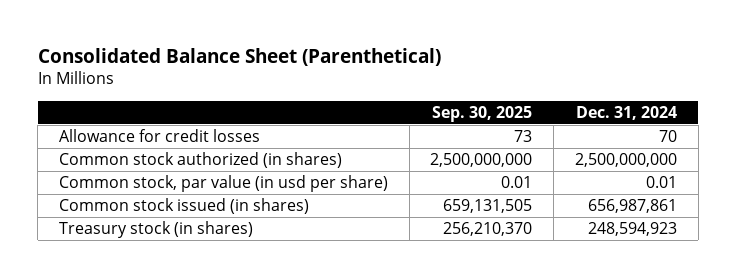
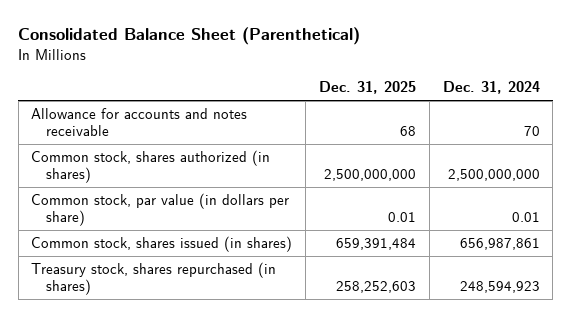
- | Sep. 30, 2025 | Dec. 31, 2024
+ | Dec. 31, 2025 | Dec. 31, 2024
- Allowance for credit losses | 73 | 70
- Common stock authorized (in shares) | 2,500,000,000 | 2,500,000,000
- Common stock, par value (in usd per share) | 0.01 | 0.01
- Common stock issued (in shares) | 659,131,505 | 656,987,861
- Treasury stock (in shares) | 256,210,370 | 248,594,923
+ Allowance for accounts and notes receivable | 68 | 70
+ Common stock, shares authorized (in shares) | 2,500,000,000 | 2,500,000,000
+ Common stock, par value (in dollars per share) | 0.01 | 0.01
+ Common stock, shares issued (in shares) | 659,391,484 | 656,987,861
+ Treasury stock, shares repurchased (in shares) | 258,252,603 | 248,594,923

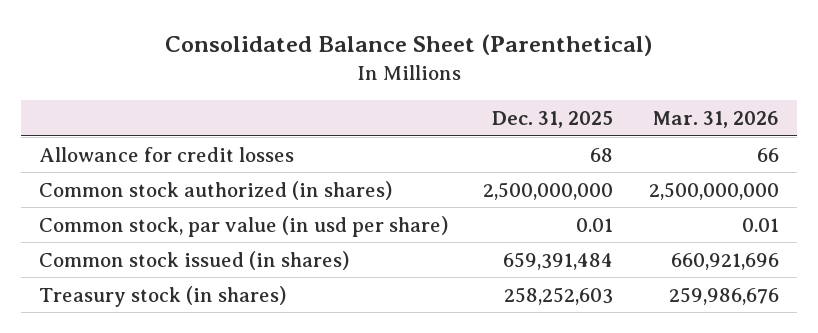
- | Dec. 31, 2025 | Dec. 31, 2024
+ | Dec. 31, 2025 | Mar. 31, 2026
- Allowance for accounts and notes receivable | 68 | 70
- Common stock, shares authorized (in shares) | 2,500,000,000 | 2,500,000,000
- Common stock, par value (in dollars per share) | 0.01 | 0.01
- Common stock, shares issued (in shares) | 659,391,484 | 656,987,861
- Treasury stock, shares repurchased (in shares) | 258,252,603 | 248,594,923
+ Allowance for credit losses | 68 | 66
+ Common stock authorized (in shares) | 2,500,000,000 | 2,500,000,000
+ Common stock, par value (in usd per share) | 0.01 | 0.01
+ Common stock issued (in shares) | 659,391,484 | 660,921,696
+ Treasury stock (in shares) | 258,252,603 | 259,986,676

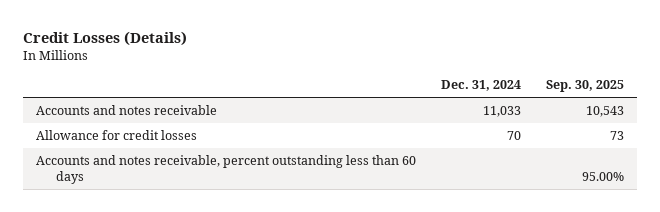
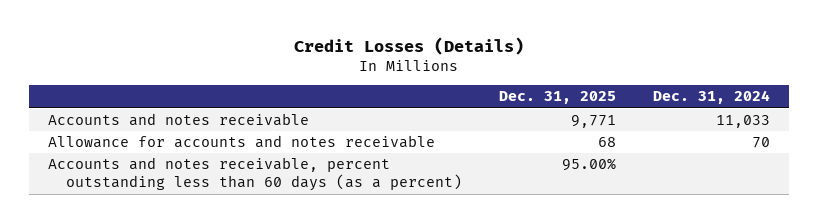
- | Dec. 31, 2024 | Sep. 30, 2025
+ | Dec. 31, 2025 | Dec. 31, 2024
- Allowance for credit losses | 70 | 73
- Accounts and notes receivable, percent outstanding less than 60 days | | 95.00%
+ Allowance for accounts and notes receivable | 68 | 70
+ Accounts and notes receivable, percent outstanding less than 60 days (as a percent) | 95.00% |

